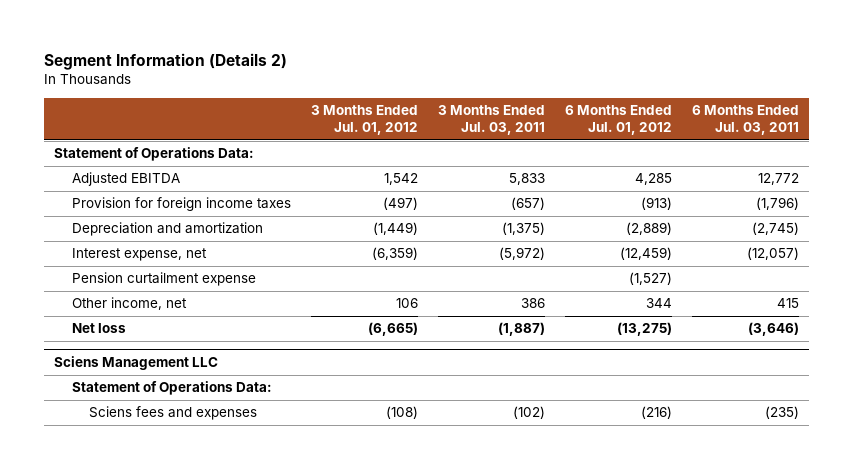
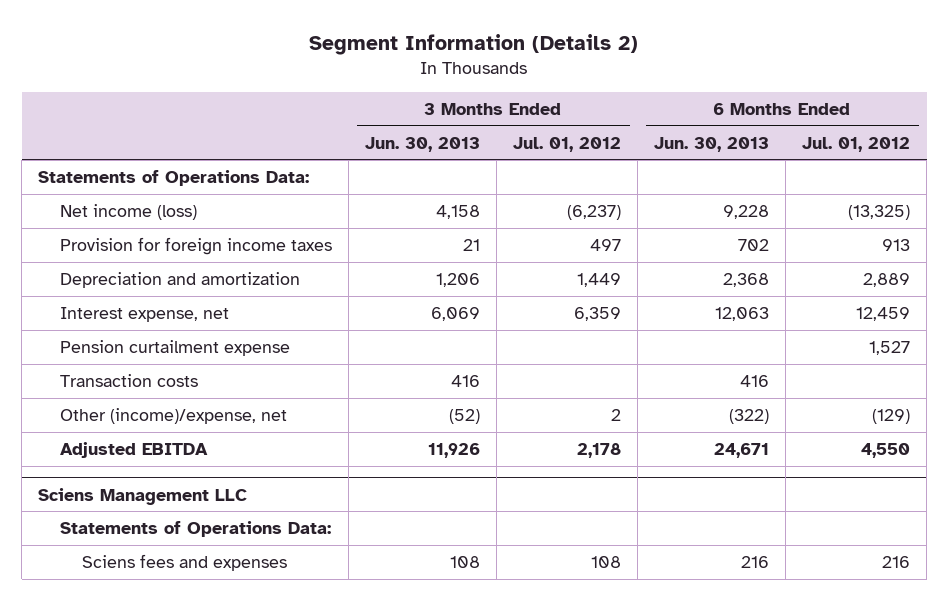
- | 3 Months Ended Jul. 01, 2012 | 3 Months Ended Jul. 03, 2011 | 6 Months Ended Jul. 01, 2012 | 6 Months Ended Jul. 03, 2011
+ | 3 Months Ended Jun. 30, 2013 | 3 Months Ended Jul. 01, 2012 | 6 Months Ended Jun. 30, 2013 | 6 Months Ended Jul. 01, 2012
- Statement of Operations Data:
- Adjusted EBITDA | 1,542 | 5,833 | 4,285 | 12,772
- Provision for foreign income taxes | (497) | (657) | (913) | (1,796)
- Depreciation and amortization | (1,449) | (1,375) | (2,889) | (2,745)
- Interest expense, net | (6,359) | (5,972) | (12,459) | (12,057)
- Pension curtailment expense | | | (1,527) |
- Other income, net | 106 | 386 | 344 | 415
- Net loss | (6,665) | (1,887) | (13,275) | (3,646)
+ Statements of Operations Data:
+ Net income (loss) | 4,158 | (6,237) | 9,228 | (13,325)
+ Provision for foreign income taxes | 21 | 497 | 702 | 913
+ Depreciation and amortization | 1,206 | 1,449 | 2,368 | 2,889
+ Interest expense, net | 6,069 | 6,359 | 12,063 | 12,459
+ Pension curtailment expense | | | | 1,527
+ Transaction costs | 416 | | 416 |
+ Other (income)/expense, net | (52) | 2 | (322) | (129)
+ Adjusted EBITDA | 11,926 | 2,178 | 24,671 | 4,550
@ Sciens Management LLC
- Statement of Operations Data:
- Sciens fees and expenses | (108) | (102) | (216) | (235)
+ Statements of Operations Data:
+ Sciens fees and expenses | 108 | 108 | 216 | 216

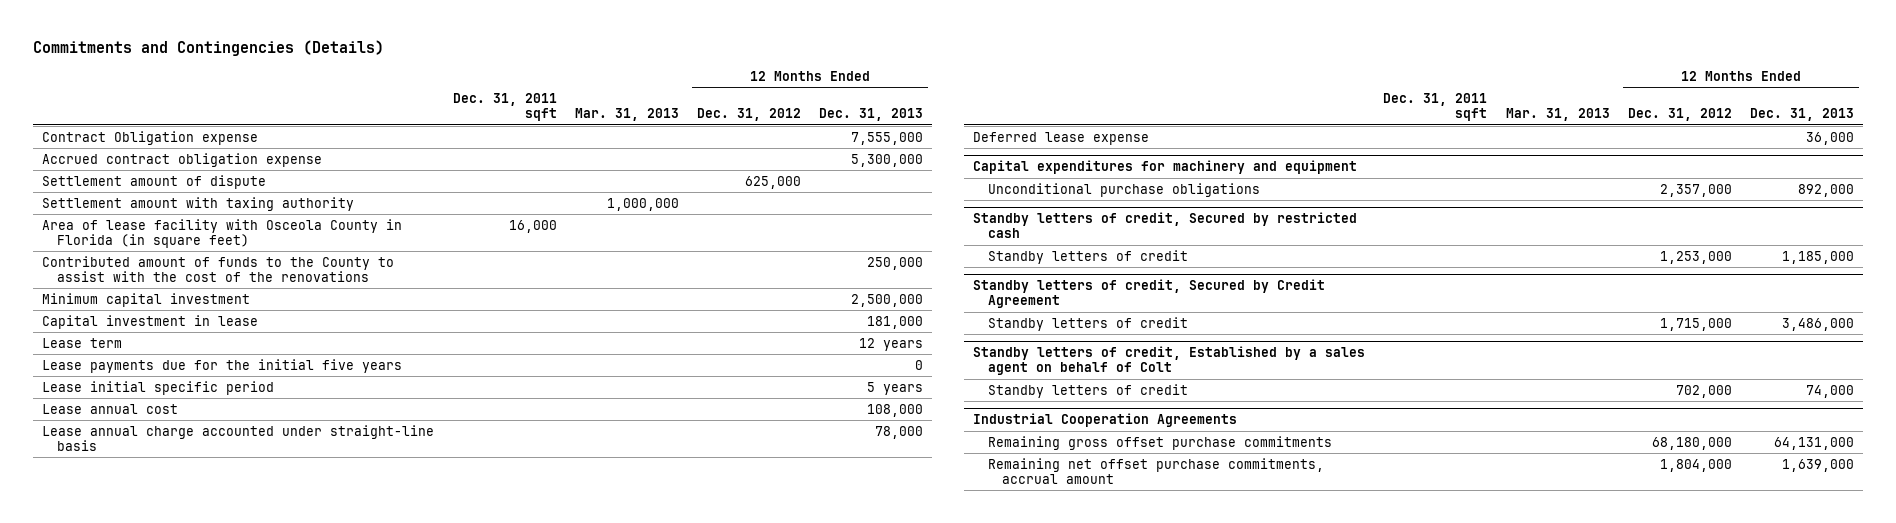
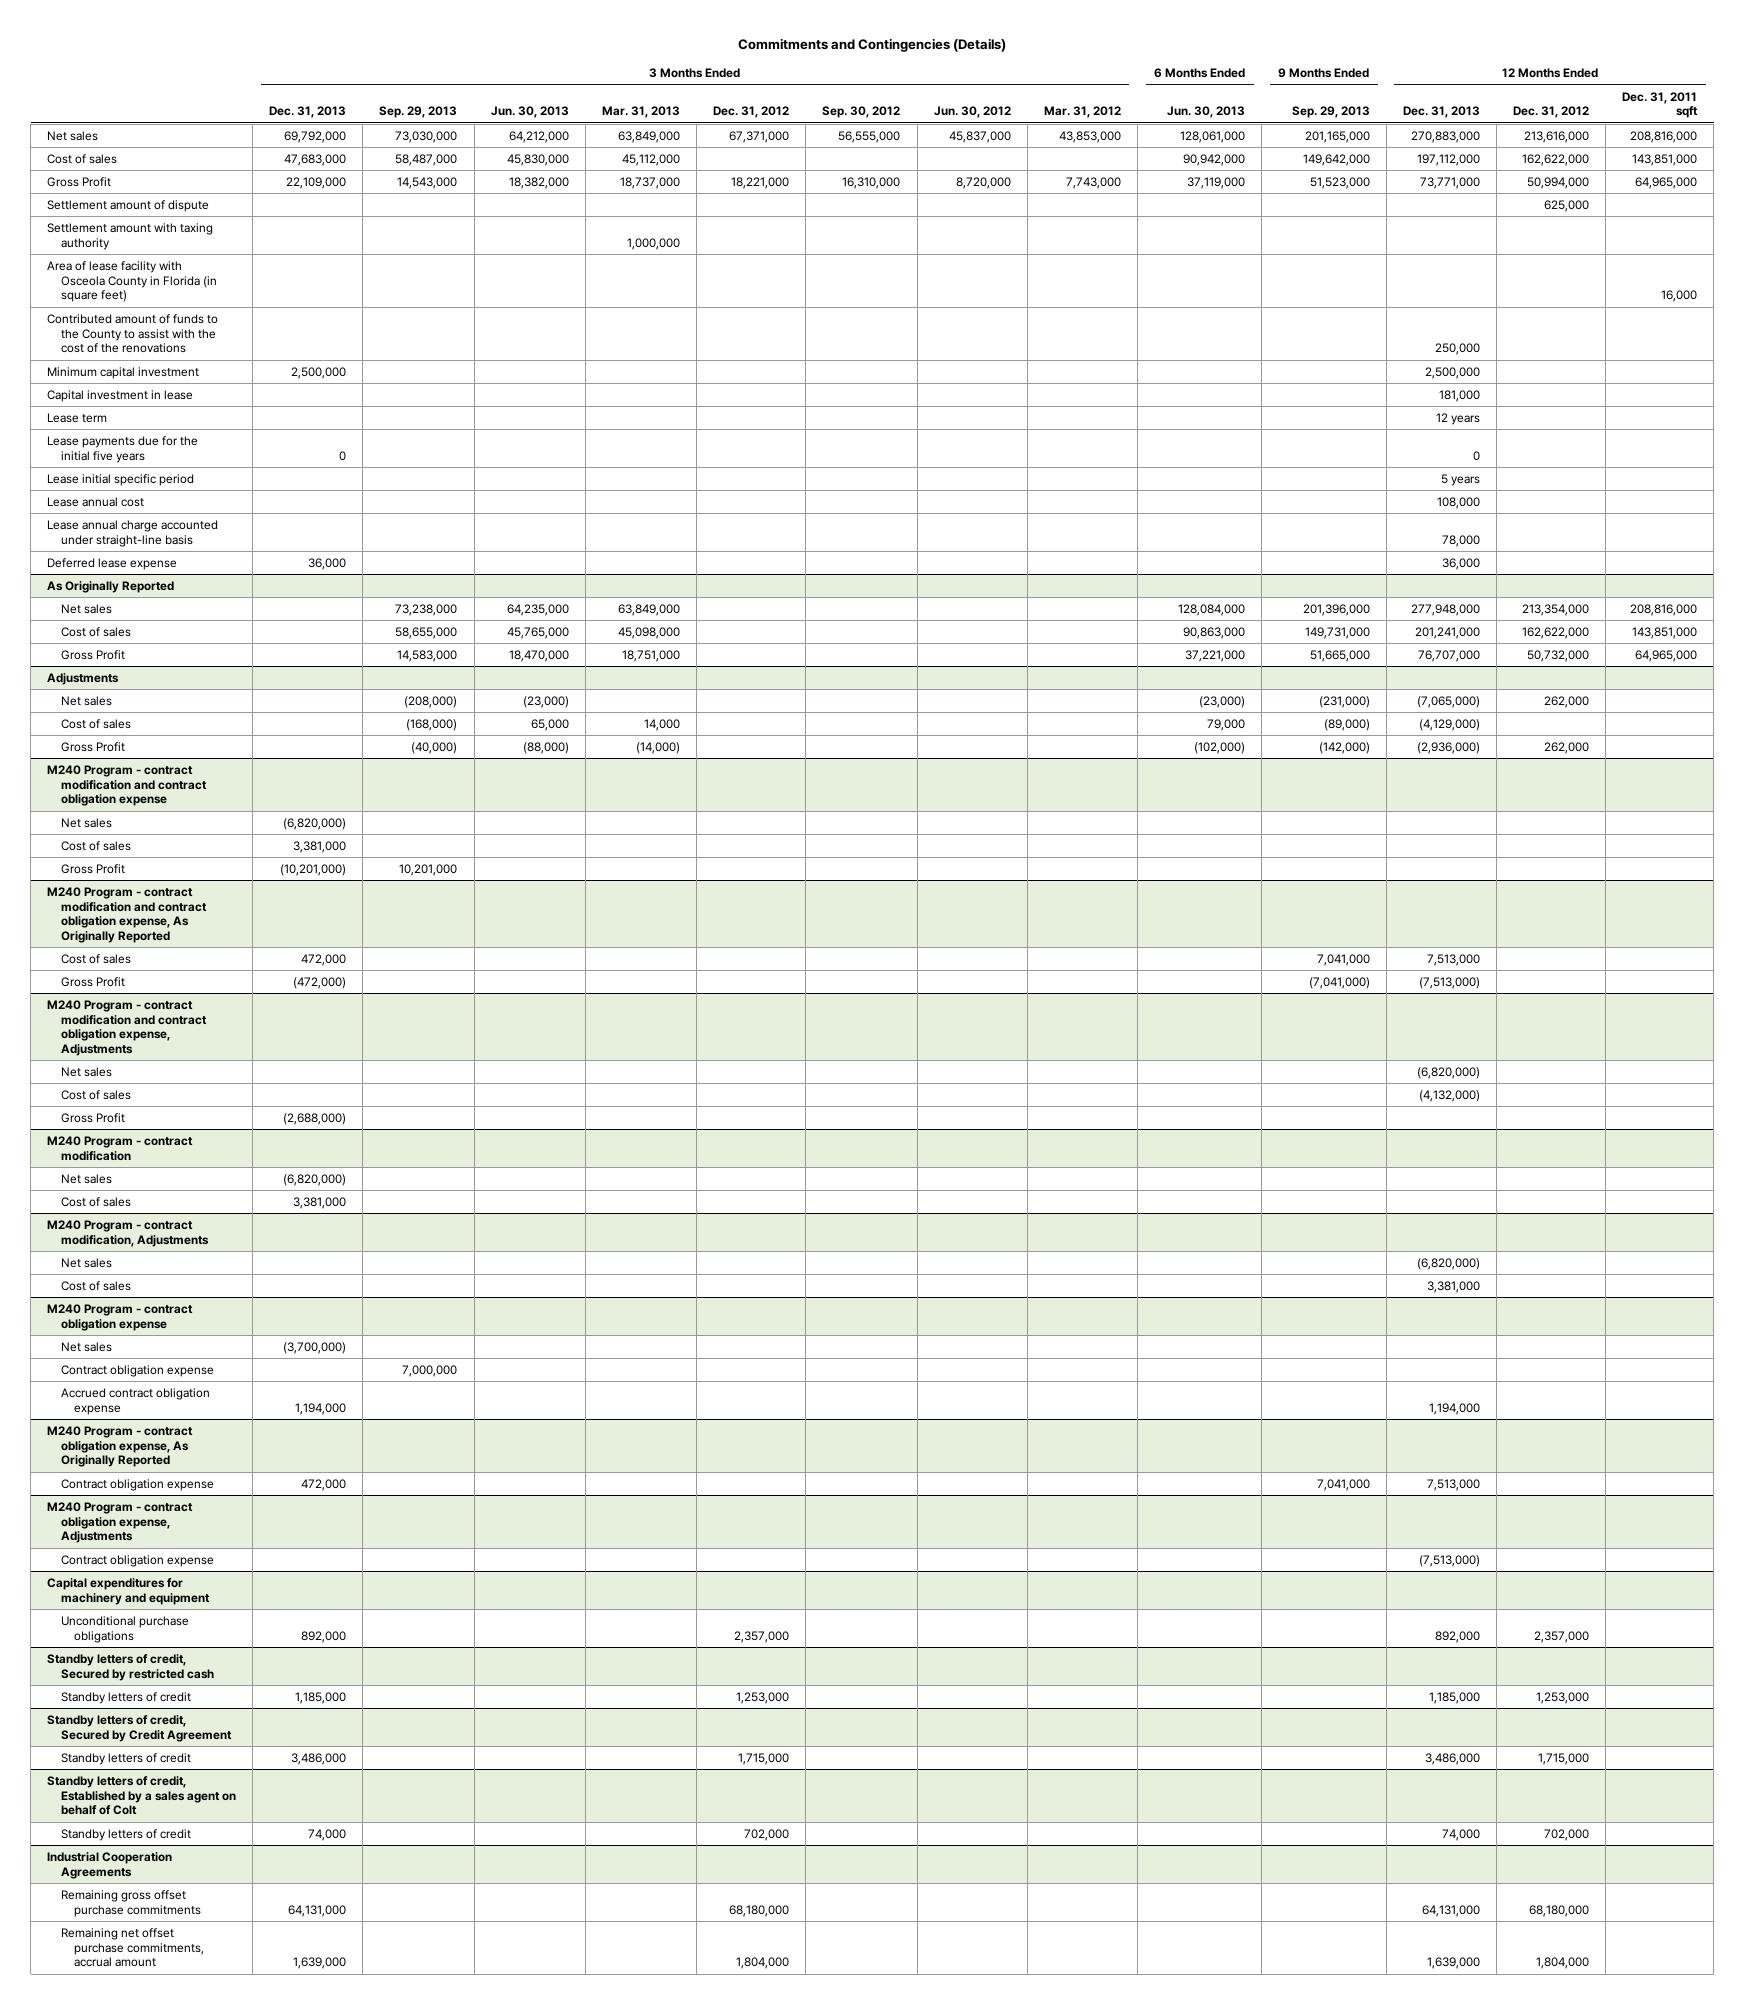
- | Dec. 31, 2011 sqft | Mar. 31, 2013 | 12 Months Ended Dec. 31, 2012 | 12 Months Ended Dec. 31, 2013
+ | 3 Months Ended Dec. 31, 2013 | 3 Months Ended Sep. 29, 2013 | 3 Months Ended Jun. 30, 2013 | 3 Months Ended Mar. 31, 2013 | 3 Months Ended Dec. 31, 2012 | 3 Months Ended Sep. 30, 2012 | 3 Months Ended Jun. 30, 2012 | 3 Months Ended Mar. 31, 2012 | 6 Months Ended Jun. 30, 2013 | 9 Months Ended Sep. 29, 2013 | 12 Months Ended Dec. 31, 2013 | 12 Months Ended Dec. 31, 2012 | 12 Months Ended Dec. 31, 2011 sqft
- Contract Obligation expense | | | | 7,555,000
- Accrued contract obligation expense | | | | 5,300,000
+ Net sales | 69,792,000 | 73,030,000 | 64,212,000 | 63,849,000 | 67,371,000 | 56,555,000 | 45,837,000 | 43,853,000 | 128,061,000 | 201,165,000 | 270,883,000 | 213,616,000 | 208,816,000
+ Cost of sales | 47,683,000 | 58,487,000 | 45,830,000 | 45,112,000 | | | | | 90,942,000 | 149,642,000 | 197,112,000 | 162,622,000 | 143,851,000
+ Gross Profit | 22,109,000 | 14,543,000 | 18,382,000 | 18,737,000 | 18,221,000 | 16,310,000 | 8,720,000 | 7,743,000 | 37,119,000 | 51,523,000 | 73,771,000 | 50,994,000 | 64,965,000
+ As Originally Reported
+ Net sales | | 73,238,000 | 64,235,000 | 63,849,000 | | | | | 128,084,000 | 201,396,000 | 277,948,000 | 213,354,000 | 208,816,000
+ Cost of sales | | 58,655,000 | 45,765,000 | 45,098,000 | | | | | 90,863,000 | 149,731,000 | 201,241,000 | 162,622,000 | 143,851,000
+ Gross Profit | | 14,583,000 | 18,470,000 | 18,751,000 | | | | | 37,221,000 | 51,665,000 | 76,707,000 | 50,732,000 | 64,965,000
+ Adjustments
+ Net sales | | (208,000) | (23,000) | | | | | | (23,000) | (231,000) | (7,065,000) | 262,000 |
+ Cost of sales | | (168,000) | 65,000 | 14,000 | | | | | 79,000 | (89,000) | (4,129,000) | |
+ Gross Profit | | (40,000) | (88,000) | (14,000) | | | | | (102,000) | (142,000) | (2,936,000) | 262,000 |
+ M240 Program - contract modification and contract obligation expense
+ Net sales | (6,820,000) | | | | | | | | | | | |
+ Cost of sales | 3,381,000 | | | | | | | | | | | |
+ Gross Profit | (10,201,000) | 10,201,000 | | | | | | | | | | |
+ M240 Program - contract modification and contract obligation expense, As Originally Reported
+ Cost of sales | 472,000 | | | | | | | | | 7,041,000 | 7,513,000 | |
+ Gross Profit | (472,000) | | | | | | | | | (7,041,000) | (7,513,000) | |
+ M240 Program - contract modification and contract obligation expense, Adjustments
+ Net sales | | | | | | | | | | | (6,820,000) | |
+ Cost of sales | | | | | | | | | | | (4,132,000) | |
+ Gross Profit | (2,688,000) | | | | | | | | | | | |
+ M240 Program - contract modification
+ Net sales | (6,820,000) | | | | | | | | | | | |
+ Cost of sales | 3,381,000 | | | | | | | | | | | |
+ M240 Program - contract modification, Adjustments
+ Net sales | | | | | | | | | | | (6,820,000) | |
+ Cost of sales | | | | | | | | | | | 3,381,000 | |
+ M240 Program - contract obligation expense
+ Net sales | (3,700,000) | | | | | | | | | | | |
+ Contract obligation expense | | 7,000,000 | | | | | | | | | | |
+ Accrued contract obligation expense | 1,194,000 | | | | | | | | | | 1,194,000 | |
+ M240 Program - contract obligation expense, As Originally Reported
+ Contract obligation expense | 472,000 | | | | | | | | | 7,041,000 | 7,513,000 | |
+ M240 Program - contract obligation expense, Adjustments
+ Contract obligation expense | | | | | | | | | | | (7,513,000) | |

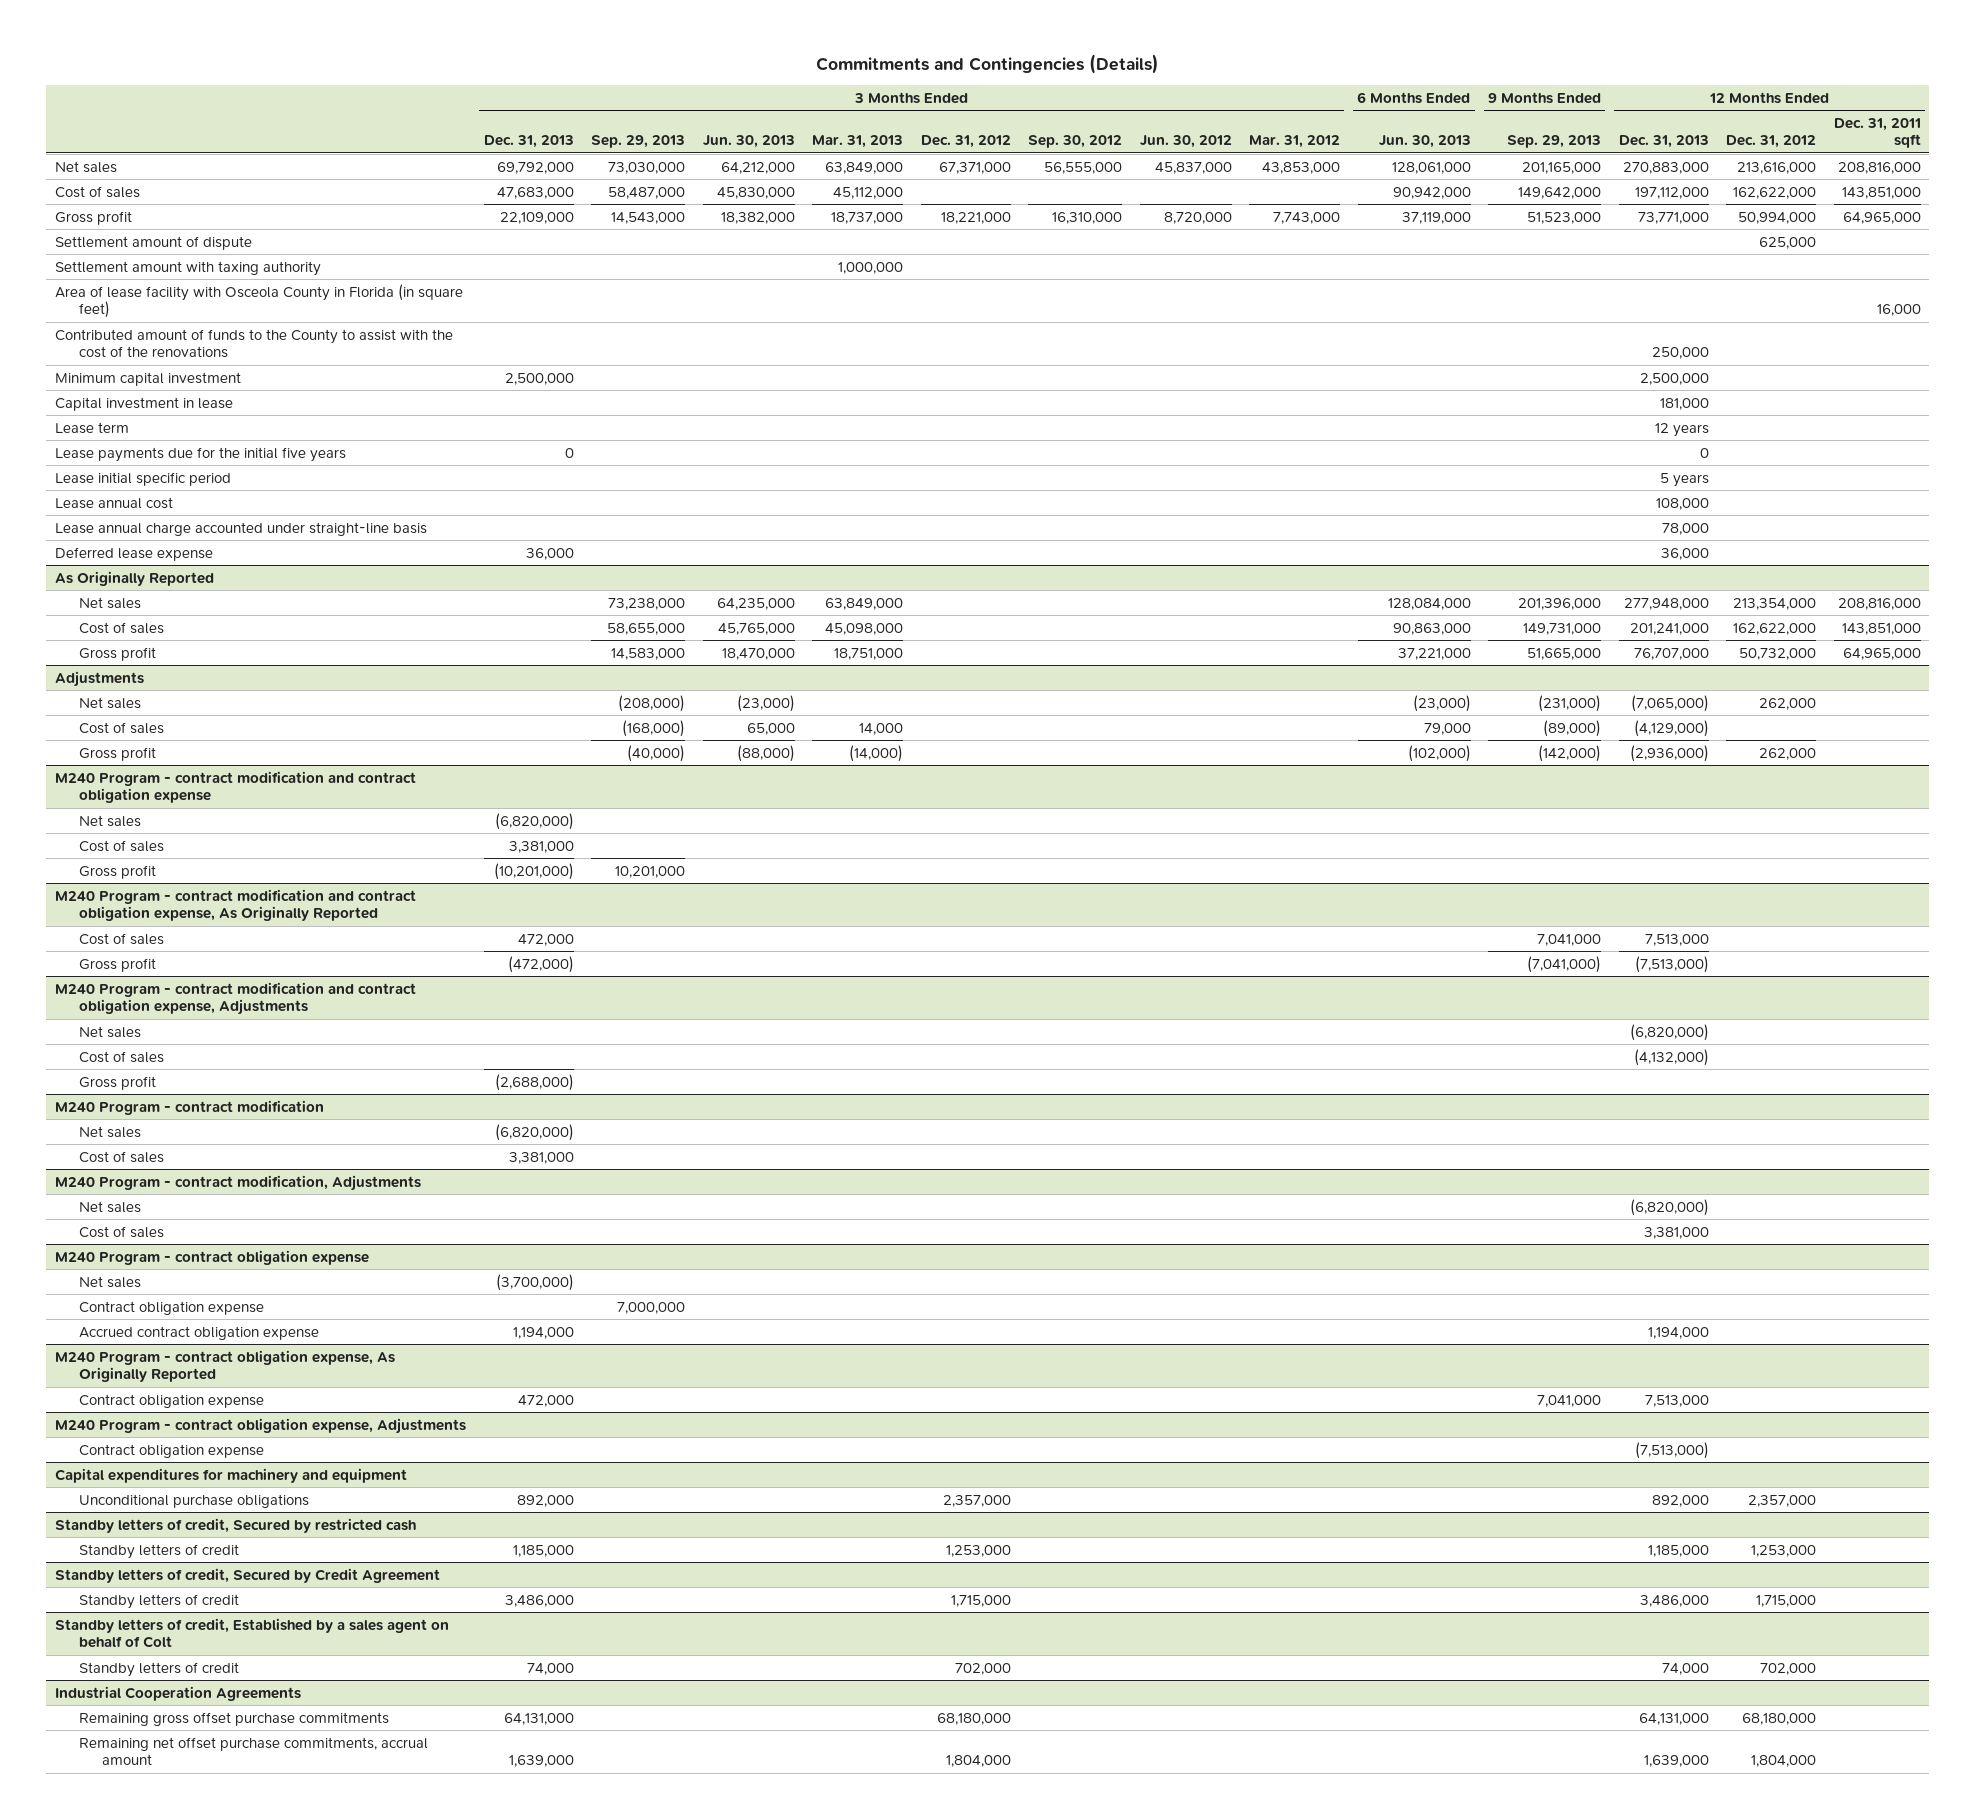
- Gross Profit | 22,109,000 | 14,543,000 | 18,382,000 | 18,737,000 | 18,221,000 | 16,310,000 | 8,720,000 | 7,743,000 | 37,119,000 | 51,523,000 | 73,771,000 | 50,994,000 | 64,965,000
+ Gross profit | 22,109,000 | 14,543,000 | 18,382,000 | 18,737,000 | 18,221,000 | 16,310,000 | 8,720,000 | 7,743,000 | 37,119,000 | 51,523,000 | 73,771,000 | 50,994,000 | 64,965,000
@ As Originally Reported
- Gross Profit | | 14,583,000 | 18,470,000 | 18,751,000 | | | | | 37,221,000 | 51,665,000 | 76,707,000 | 50,732,000 | 64,965,000
+ Gross profit | | 14,583,000 | 18,470,000 | 18,751,000 | | | | | 37,221,000 | 51,665,000 | 76,707,000 | 50,732,000 | 64,965,000
@ Adjustments
- Gross Profit | | (40,000) | (88,000) | (14,000) | | | | | (102,000) | (142,000) | (2,936,000) | 262,000 |
+ Gross profit | | (40,000) | (88,000) | (14,000) | | | | | (102,000) | (142,000) | (2,936,000) | 262,000 |
@ M240 Program - contract modification and contract obligation expense
- Gross Profit | (10,201,000) | 10,201,000 | | | | | | | | | | |
+ Gross profit | (10,201,000) | 10,201,000 | | | | | | | | | | |
@ M240 Program - contract modification and contract obligation expense, As Originally Reported
- Gross Profit | (472,000) | | | | | | | | | (7,041,000) | (7,513,000) | |
+ Gross profit | (472,000) | | | | | | | | | (7,041,000) | (7,513,000) | |
@ M240 Program - contract modification and contract obligation expense, Adjustments
- Gross Profit | (2,688,000) | | | | | | | | | | | |
+ Gross profit | (2,688,000) | | | | | | | | | | | |

